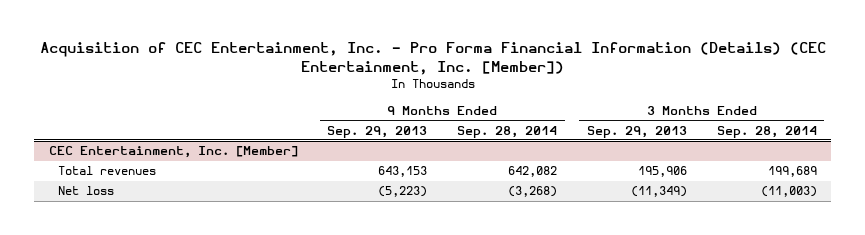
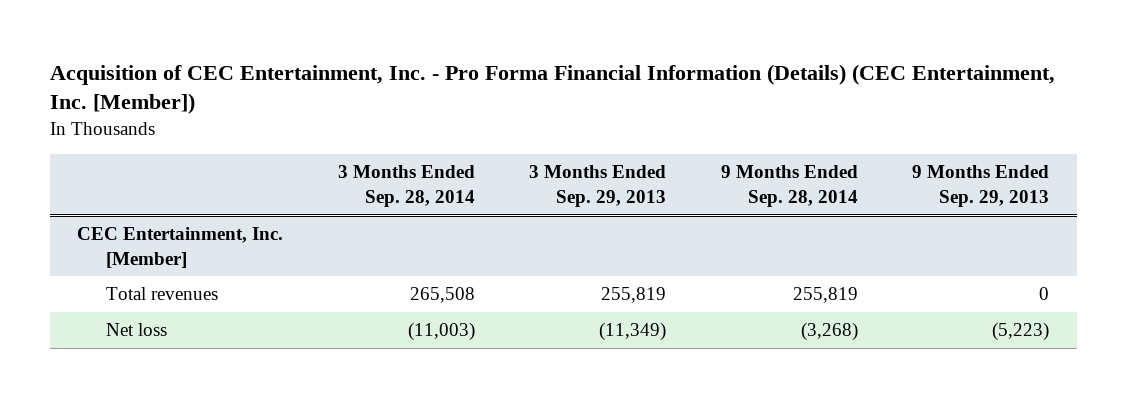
- | 9 Months Ended Sep. 29, 2013 | 9 Months Ended Sep. 28, 2014 | 3 Months Ended Sep. 29, 2013 | 3 Months Ended Sep. 28, 2014
+ | 3 Months Ended Sep. 28, 2014 | 3 Months Ended Sep. 29, 2013 | 9 Months Ended Sep. 28, 2014 | 9 Months Ended Sep. 29, 2013
@ CEC Entertainment, Inc. [Member]
- Total revenues | 643,153 | 642,082 | 195,906 | 199,689
+ Total revenues | 265,508 | 255,819 | 255,819 | 0

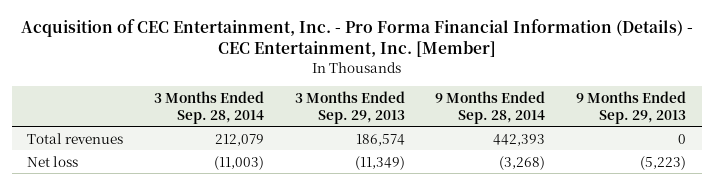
- Acquisition of CEC Entertainment, Inc. - Pro Forma Financial Information (Details) (CEC Entertainment, Inc. [Member])
+ Acquisition of CEC Entertainment, Inc. - Pro Forma Financial Information (Details) - CEC Entertainment, Inc. [Member]
- CEC Entertainment, Inc. [Member]
- Total revenues | 265,508 | 255,819 | 255,819 | 0
+ Total revenues | 212,079 | 186,574 | 442,393 | 0

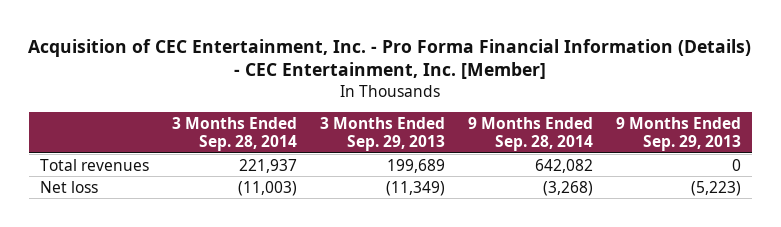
- Total revenues | 212,079 | 186,574 | 442,393 | 0
+ Total revenues | 221,937 | 199,689 | 642,082 | 0

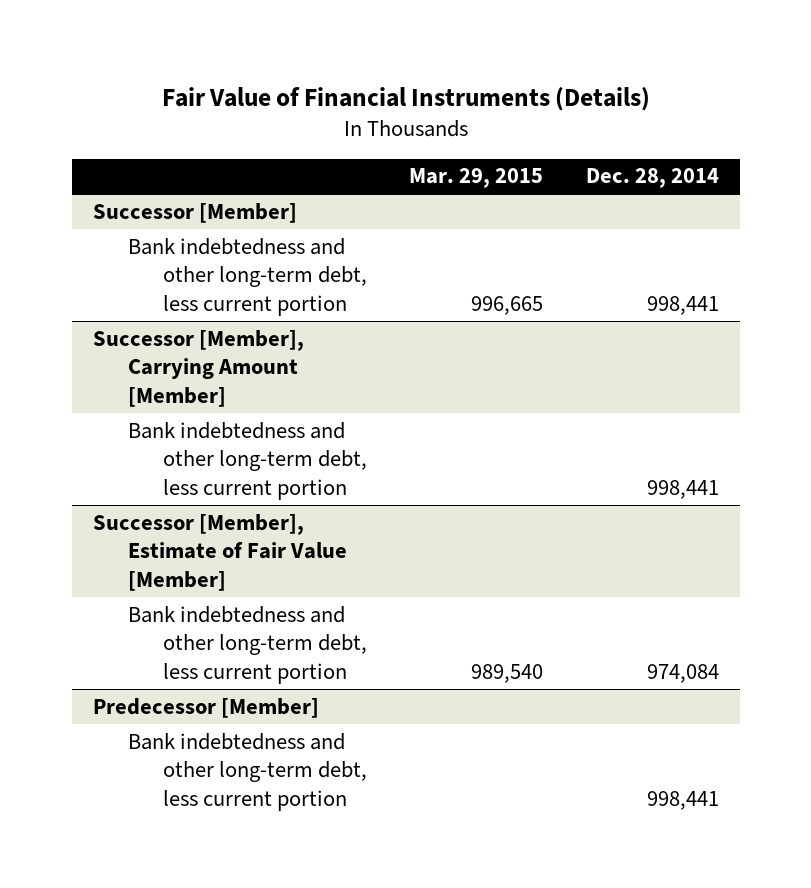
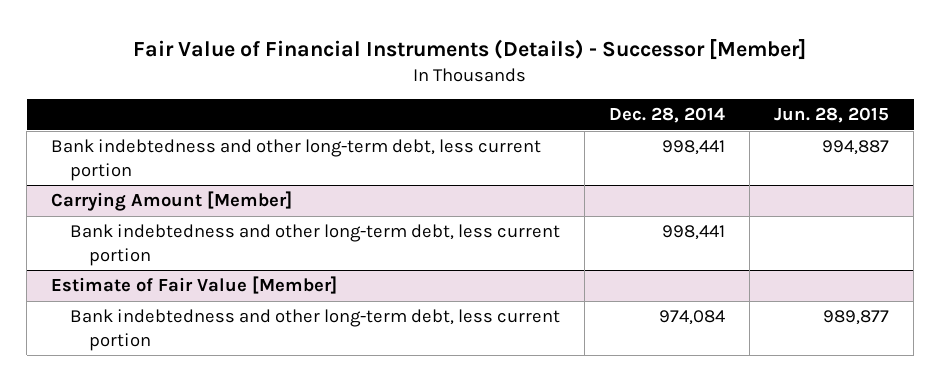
- Fair Value of Financial Instruments (Details)
+ Fair Value of Financial Instruments (Details) - Successor [Member]
- | Mar. 29, 2015 | Dec. 28, 2014
+ | Dec. 28, 2014 | Jun. 28, 2015
- Successor [Member]
- Successor [Member], Carrying Amount [Member]
+ Carrying Amount [Member]
- Successor [Member], Estimate of Fair Value [Member]
+ Estimate of Fair Value [Member]
- Predecessor [Member]
- Bank indebtedness and other long-term debt, less current portion | | 998,441

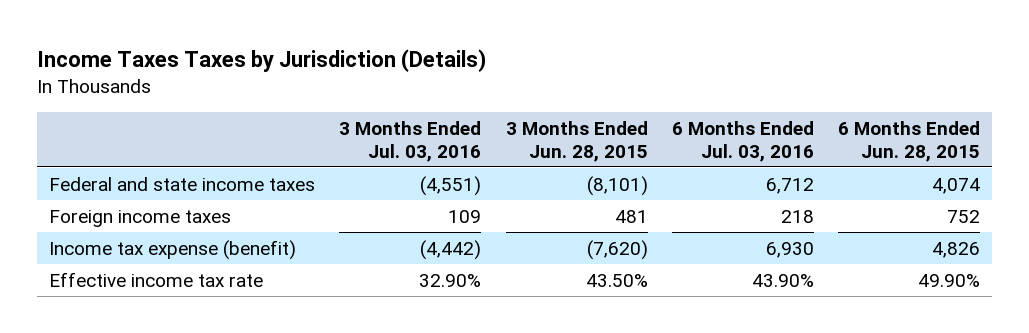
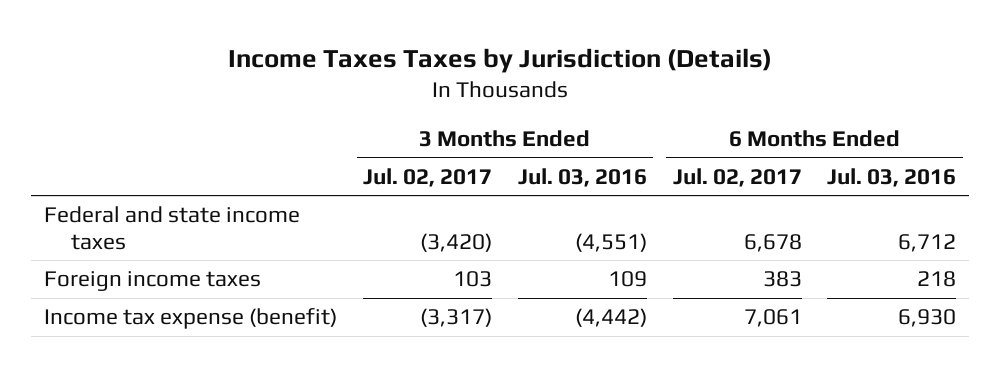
- | 3 Months Ended Jul. 03, 2016 | 3 Months Ended Jun. 28, 2015 | 6 Months Ended Jul. 03, 2016 | 6 Months Ended Jun. 28, 2015
+ | 3 Months Ended Jul. 02, 2017 | 3 Months Ended Jul. 03, 2016 | 6 Months Ended Jul. 02, 2017 | 6 Months Ended Jul. 03, 2016
- Effective income tax rate | 32.90% | 43.50% | 43.90% | 49.90%

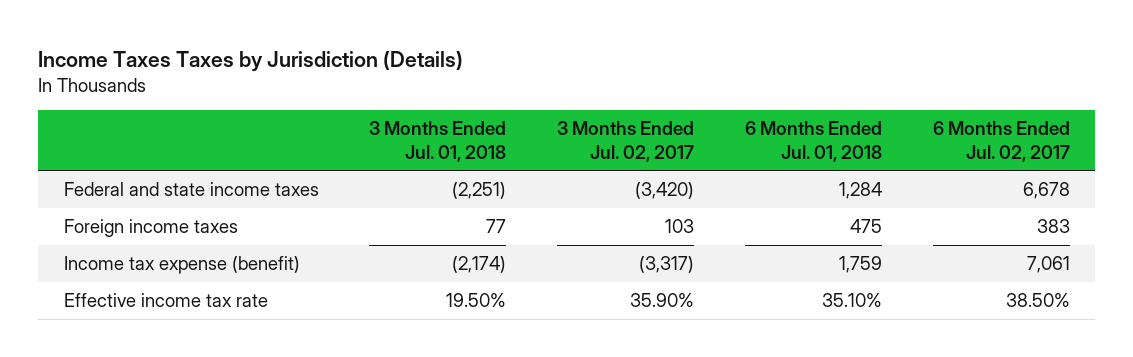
- | 3 Months Ended Jul. 02, 2017 | 3 Months Ended Jul. 03, 2016 | 6 Months Ended Jul. 02, 2017 | 6 Months Ended Jul. 03, 2016
+ | 3 Months Ended Jul. 01, 2018 | 3 Months Ended Jul. 02, 2017 | 6 Months Ended Jul. 01, 2018 | 6 Months Ended Jul. 02, 2017
+ Effective income tax rate | 19.50% | 35.90% | 35.10% | 38.50%

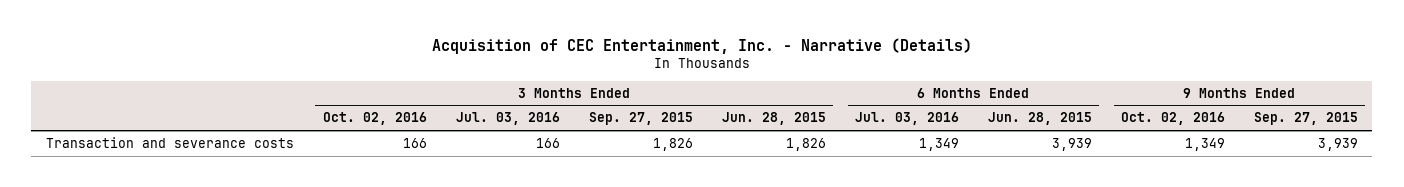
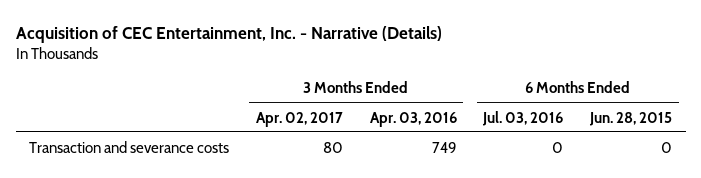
- | 3 Months Ended Oct. 02, 2016 | 3 Months Ended Jul. 03, 2016 | 3 Months Ended Sep. 27, 2015 | 3 Months Ended Jun. 28, 2015 | 6 Months Ended Jul. 03, 2016 | 6 Months Ended Jun. 28, 2015 | 9 Months Ended Oct. 02, 2016 | 9 Months Ended Sep. 27, 2015
+ | 3 Months Ended Apr. 02, 2017 | 3 Months Ended Apr. 03, 2016 | 6 Months Ended Jul. 03, 2016 | 6 Months Ended Jun. 28, 2015
- Transaction and severance costs | 166 | 166 | 1,826 | 1,826 | 1,349 | 3,939 | 1,349 | 3,939
+ Transaction and severance costs | 80 | 749 | 0 | 0

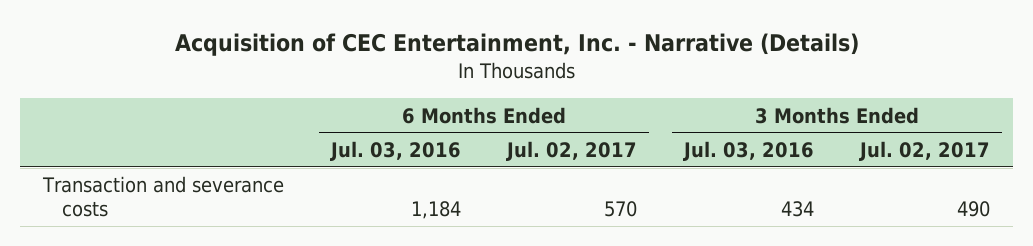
- | 3 Months Ended Apr. 02, 2017 | 3 Months Ended Apr. 03, 2016 | 6 Months Ended Jul. 03, 2016 | 6 Months Ended Jun. 28, 2015
+ | 6 Months Ended Jul. 03, 2016 | 6 Months Ended Jul. 02, 2017 | 3 Months Ended Jul. 03, 2016 | 3 Months Ended Jul. 02, 2017
- Transaction and severance costs | 80 | 749 | 0 | 0
+ Transaction and severance costs | 1,184 | 570 | 434 | 490

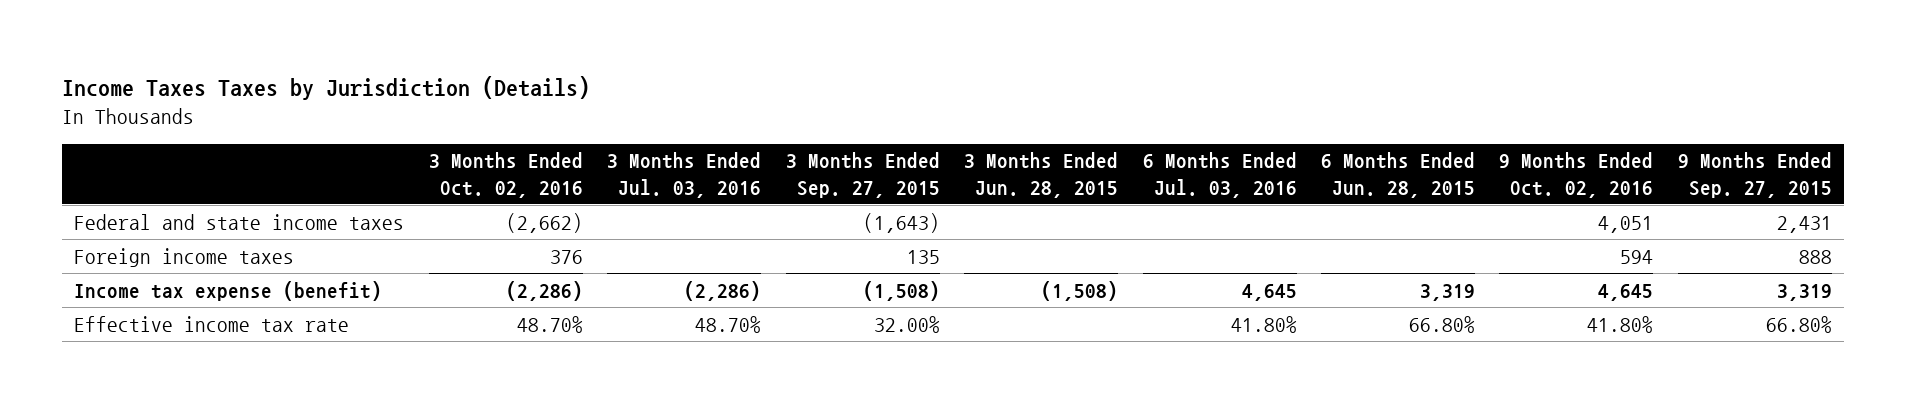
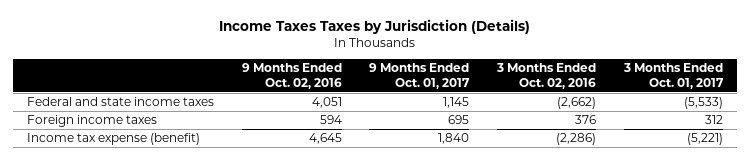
- | 3 Months Ended Oct. 02, 2016 | 3 Months Ended Jul. 03, 2016 | 3 Months Ended Sep. 27, 2015 | 3 Months Ended Jun. 28, 2015 | 6 Months Ended Jul. 03, 2016 | 6 Months Ended Jun. 28, 2015 | 9 Months Ended Oct. 02, 2016 | 9 Months Ended Sep. 27, 2015
+ | 9 Months Ended Oct. 02, 2016 | 9 Months Ended Oct. 01, 2017 | 3 Months Ended Oct. 02, 2016 | 3 Months Ended Oct. 01, 2017
- Effective income tax rate | 48.70% | 48.70% | 32.00% | | 41.80% | 66.80% | 41.80% | 66.80%

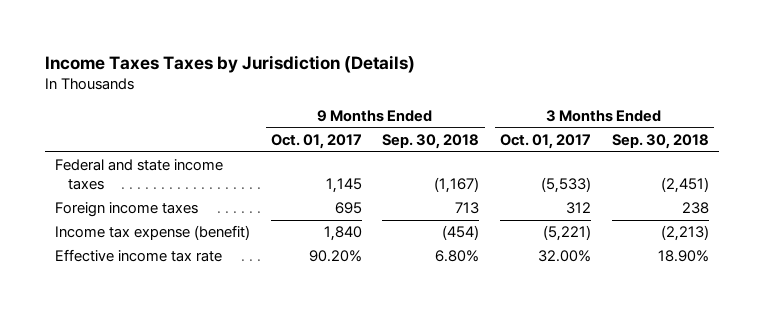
- | 9 Months Ended Oct. 02, 2016 | 9 Months Ended Oct. 01, 2017 | 3 Months Ended Oct. 02, 2016 | 3 Months Ended Oct. 01, 2017
+ | 9 Months Ended Oct. 01, 2017 | 9 Months Ended Sep. 30, 2018 | 3 Months Ended Oct. 01, 2017 | 3 Months Ended Sep. 30, 2018
+ Effective income tax rate | 90.20% | 6.80% | 32.00% | 18.90%

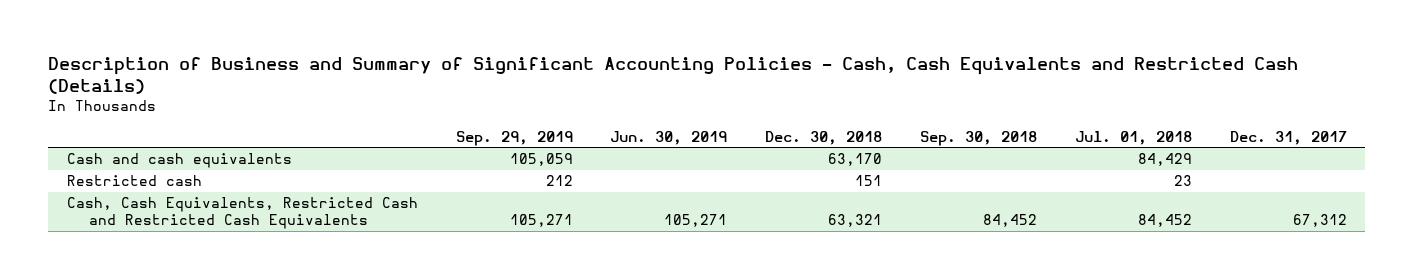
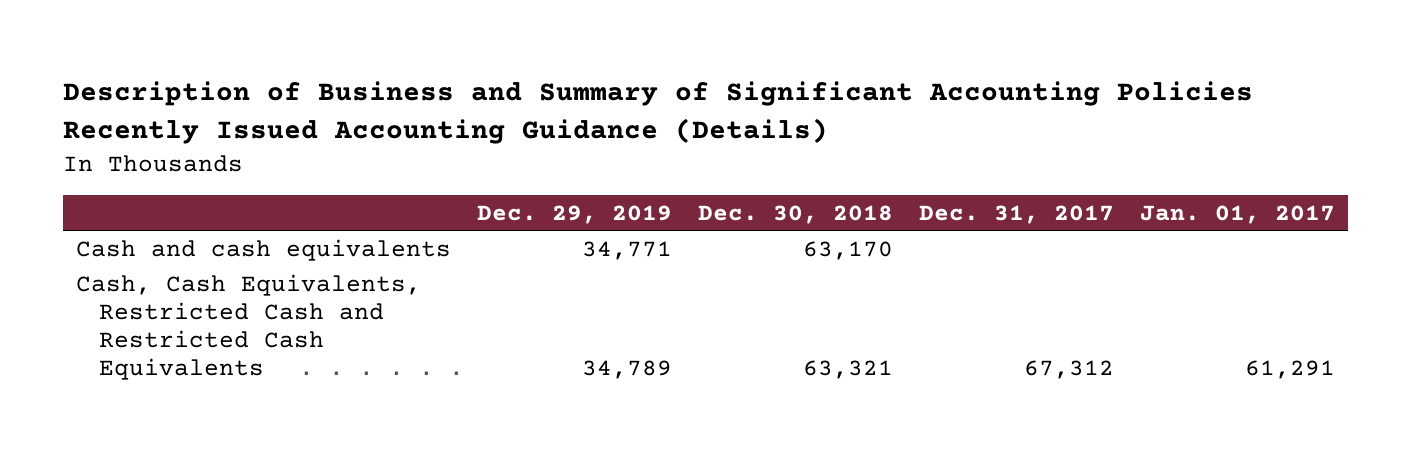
- Description of Business and Summary of Significant Accounting Policies - Cash, Cash Equivalents and Restricted Cash (Details)
+ Description of Business and Summary of Significant Accounting Policies Recently Issued Accounting Guidance (Details)
- | Sep. 29, 2019 | Jun. 30, 2019 | Dec. 30, 2018 | Sep. 30, 2018 | Jul. 01, 2018 | Dec. 31, 2017
+ | Dec. 29, 2019 | Dec. 30, 2018 | Dec. 31, 2017 | Jan. 01, 2017
- Restricted cash | 212 | | 151 | | 23 |

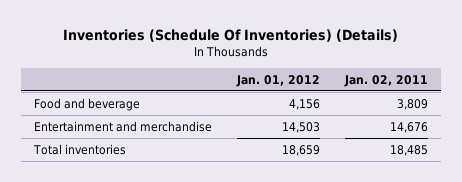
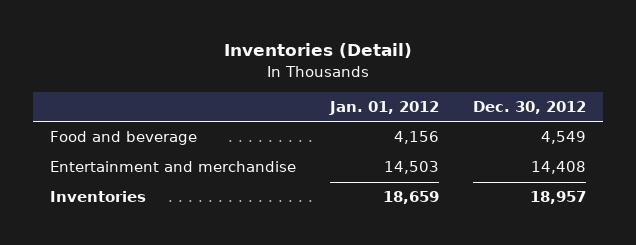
- Inventories (Schedule Of Inventories) (Details)
+ Inventories (Detail)
- | Jan. 01, 2012 | Jan. 02, 2011
+ | Jan. 01, 2012 | Dec. 30, 2012
- Total inventories | 18,659 | 18,485
+ Inventories | 18,659 | 18,957

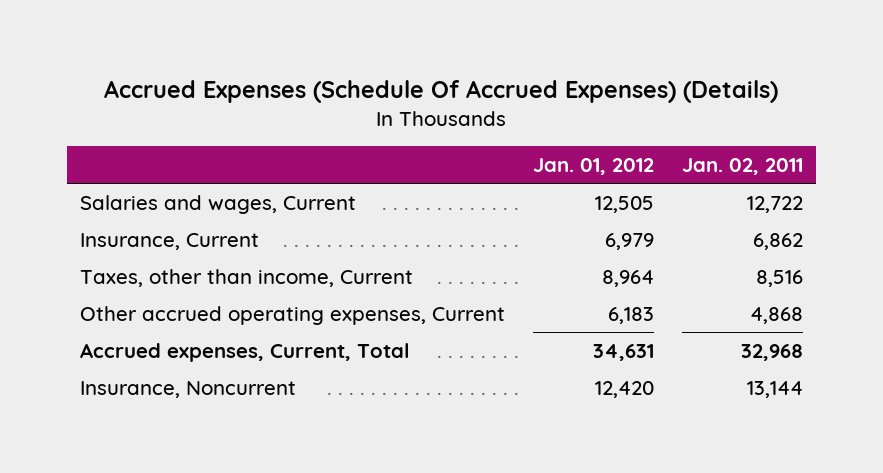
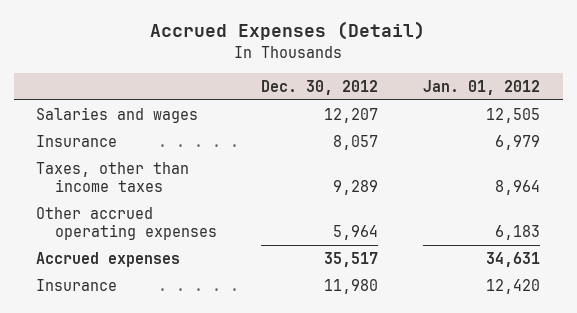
- Accrued Expenses (Schedule Of Accrued Expenses) (Details)
+ Accrued Expenses (Detail)
- | Jan. 01, 2012 | Jan. 02, 2011
+ | Dec. 30, 2012 | Jan. 01, 2012
- Salaries and wages, Current | 12,505 | 12,722
- Insurance, Current | 6,979 | 6,862
- Taxes, other than income, Current | 8,964 | 8,516
- Other accrued operating expenses, Current | 6,183 | 4,868
- Accrued expenses, Current, Total | 34,631 | 32,968
- Insurance, Noncurrent | 12,420 | 13,144
+ Salaries and wages | 12,207 | 12,505
+ Insurance | 8,057 | 6,979
+ Taxes, other than income taxes | 9,289 | 8,964
+ Other accrued operating expenses | 5,964 | 6,183
+ Accrued expenses | 35,517 | 34,631
+ Insurance | 11,980 | 12,420

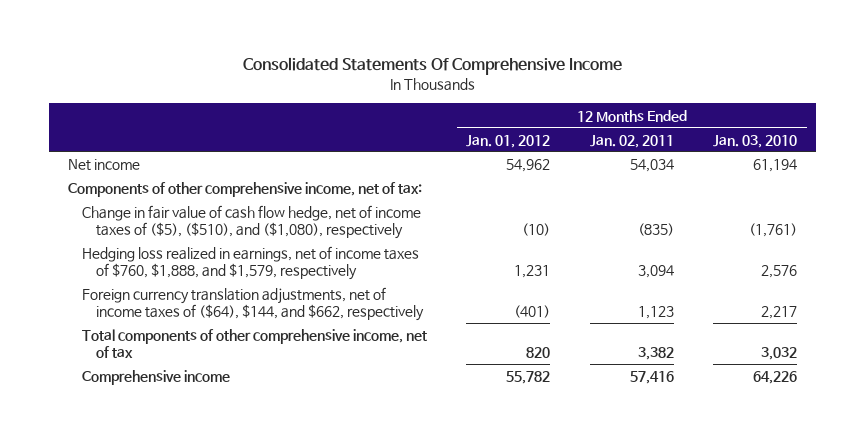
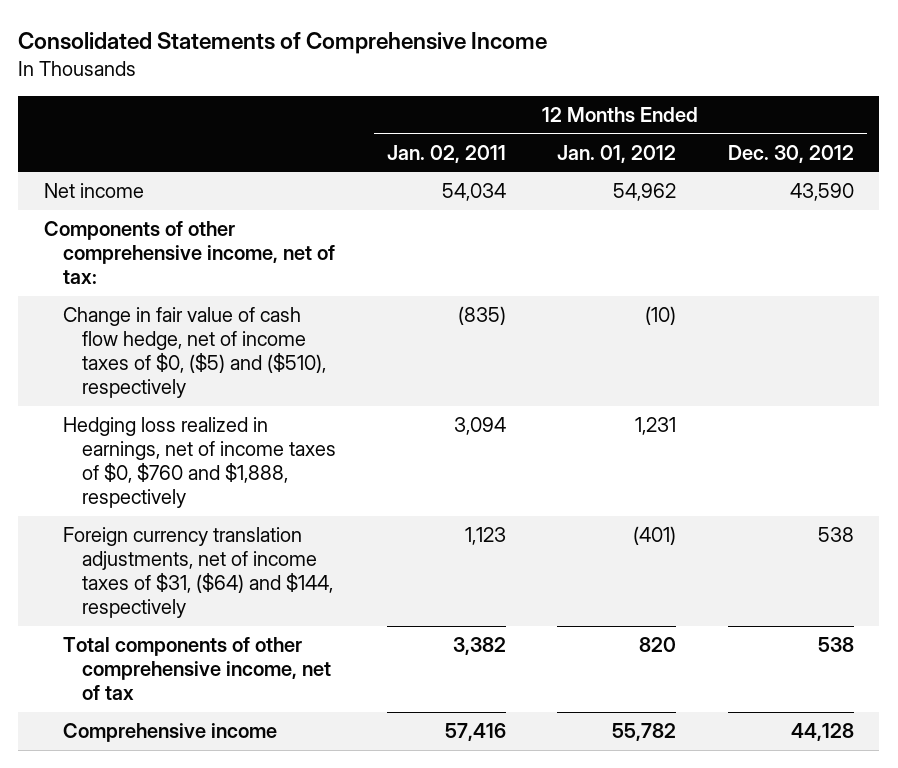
- Consolidated Statements Of Comprehensive Income
+ Consolidated Statements of Comprehensive Income
- | 12 Months Ended Jan. 01, 2012 | 12 Months Ended Jan. 02, 2011 | 12 Months Ended Jan. 03, 2010
+ | 12 Months Ended Jan. 02, 2011 | 12 Months Ended Jan. 01, 2012 | 12 Months Ended Dec. 30, 2012
- Change in fair value of cash flow hedge, net of income taxes of ($5), ($510), and ($1,080), respectively | (10) | (835) | (1,761)
- Hedging loss realized in earnings, net of income taxes of $760, $1,888, and $1,579, respectively | 1,231 | 3,094 | 2,576
- Foreign currency translation adjustments, net of income taxes of ($64), $144, and $662, respectively | (401) | 1,123 | 2,217
+ Change in fair value of cash flow hedge, net of income taxes of $0, ($5) and ($510), respectively | (835) | (10) |
+ Hedging loss realized in earnings, net of income taxes of $0, $760 and $1,888, respectively | 3,094 | 1,231 |
+ Foreign currency translation adjustments, net of income taxes of $31, ($64) and $144, respectively | 1,123 | (401) | 538

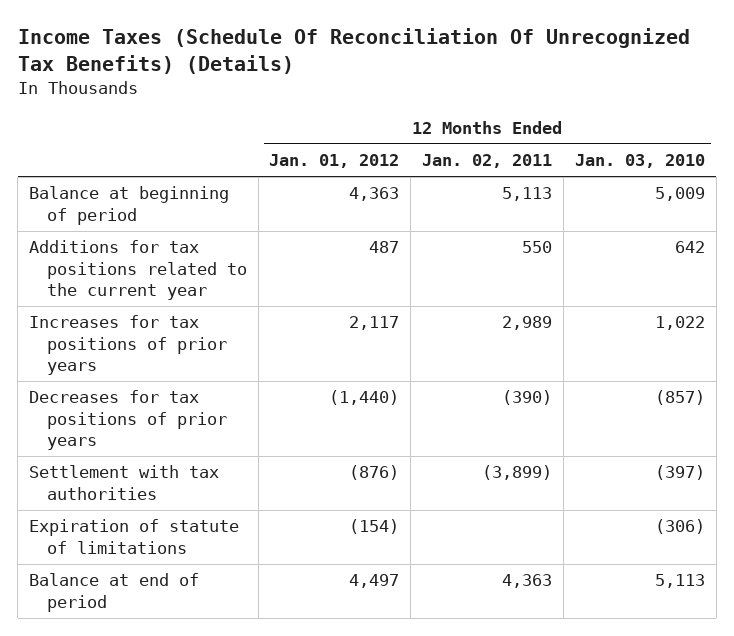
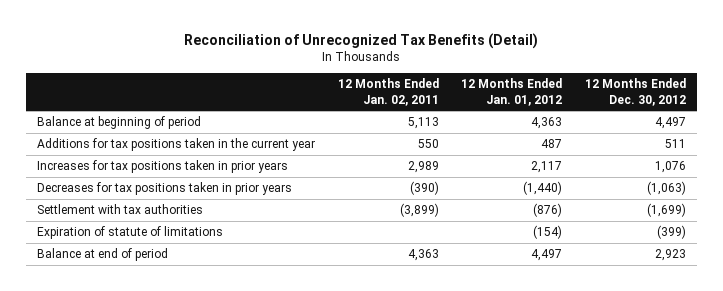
- Income Taxes (Schedule Of Reconciliation Of Unrecognized Tax Benefits) (Details)
+ Reconciliation of Unrecognized Tax Benefits (Detail)
- | 12 Months Ended Jan. 01, 2012 | 12 Months Ended Jan. 02, 2011 | 12 Months Ended Jan. 03, 2010
+ | 12 Months Ended Jan. 02, 2011 | 12 Months Ended Jan. 01, 2012 | 12 Months Ended Dec. 30, 2012
- Additions for tax positions related to the current year | 487 | 550 | 642
- Increases for tax positions of prior years | 2,117 | 2,989 | 1,022
- Decreases for tax positions of prior years | (1,440) | (390) | (857)
+ Additions for tax positions taken in the current year | 550 | 487 | 511
+ Increases for tax positions taken in prior years | 2,989 | 2,117 | 1,076
+ Decreases for tax positions taken in prior years | (390) | (1,440) | (1,063)

